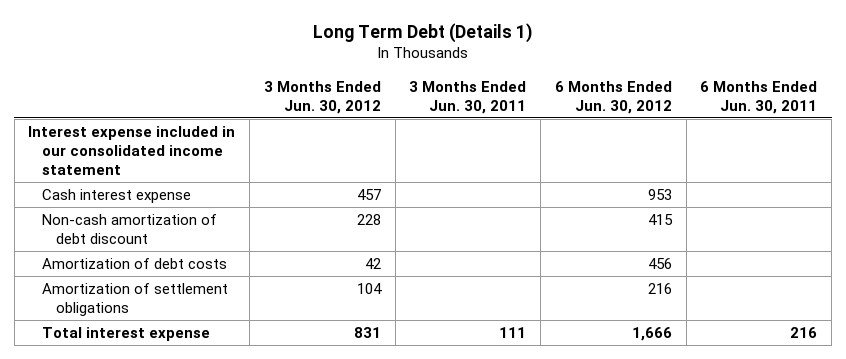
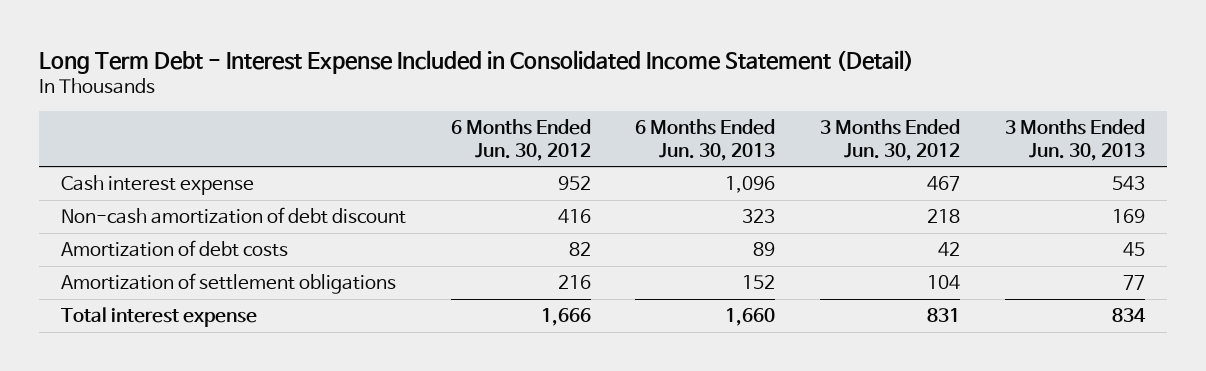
- Long Term Debt (Details 1)
+ Long Term Debt - Interest Expense Included in Consolidated Income Statement (Detail)
- | 3 Months Ended Jun. 30, 2012 | 3 Months Ended Jun. 30, 2011 | 6 Months Ended Jun. 30, 2012 | 6 Months Ended Jun. 30, 2011
+ | 6 Months Ended Jun. 30, 2012 | 6 Months Ended Jun. 30, 2013 | 3 Months Ended Jun. 30, 2012 | 3 Months Ended Jun. 30, 2013
- Interest expense included in our consolidated income statement
- Cash interest expense | 457 | | 953 |
- Non-cash amortization of debt discount | 228 | | 415 |
- Amortization of debt costs | 42 | | 456 |
+ Cash interest expense | 952 | 1,096 | 467 | 543
+ Non-cash amortization of debt discount | 416 | 323 | 218 | 169
+ Amortization of debt costs | 82 | 89 | 42 | 45

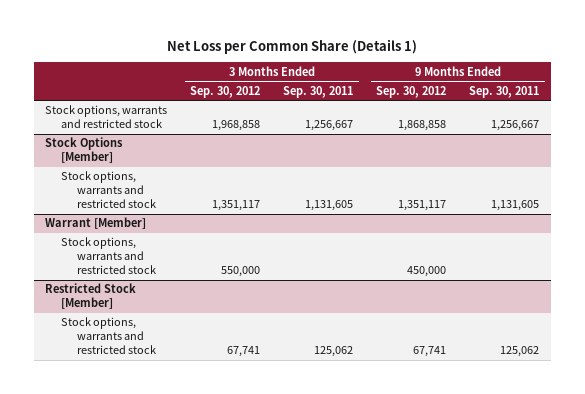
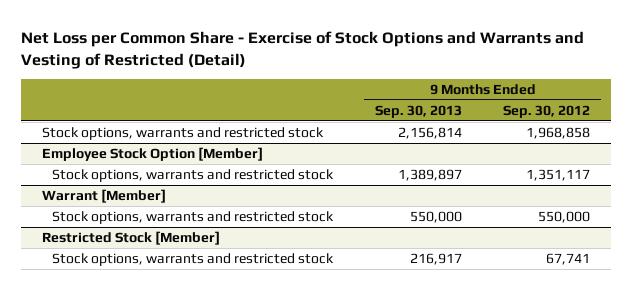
- Net Loss per Common Share (Details 1)
+ Net Loss per Common Share - Exercise of Stock Options and Warrants and Vesting of Restricted (Detail)
- | 3 Months Ended Sep. 30, 2012 | 3 Months Ended Sep. 30, 2011 | 9 Months Ended Sep. 30, 2012 | 9 Months Ended Sep. 30, 2011
+ | 9 Months Ended Sep. 30, 2013 | 9 Months Ended Sep. 30, 2012
- Stock options, warrants and restricted stock | 1,968,858 | 1,256,667 | 1,868,858 | 1,256,667
- Stock Options [Member]
+ Stock options, warrants and restricted stock | 2,156,814 | 1,968,858
+ Employee Stock Option [Member]
@ Warrant [Member]
- Stock options, warrants and restricted stock | 550,000 | | 450,000 |
+ Stock options, warrants and restricted stock | 550,000 | 550,000

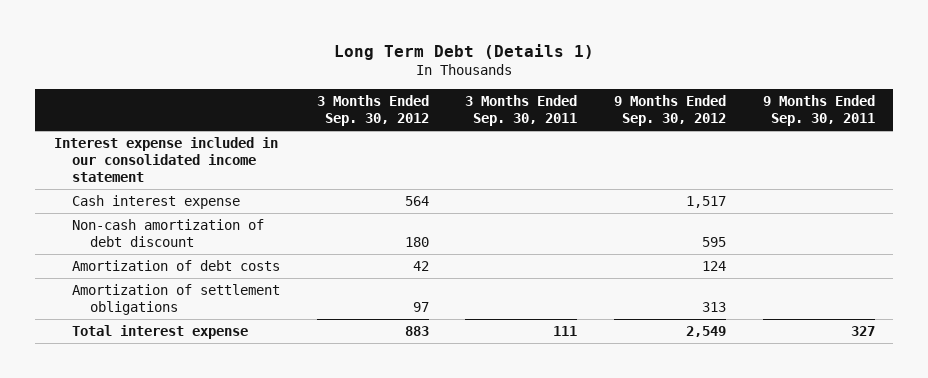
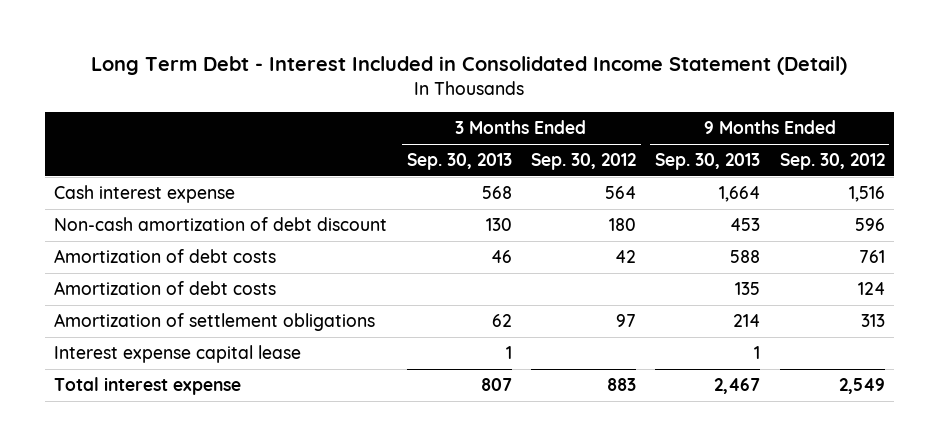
- Long Term Debt (Details 1)
+ Long Term Debt - Interest Included in Consolidated Income Statement (Detail)
- | 3 Months Ended Sep. 30, 2012 | 3 Months Ended Sep. 30, 2011 | 9 Months Ended Sep. 30, 2012 | 9 Months Ended Sep. 30, 2011
+ | 3 Months Ended Sep. 30, 2013 | 3 Months Ended Sep. 30, 2012 | 9 Months Ended Sep. 30, 2013 | 9 Months Ended Sep. 30, 2012
- Interest expense included in our consolidated income statement
- Cash interest expense | 564 | | 1,517 |
- Non-cash amortization of debt discount | 180 | | 595 |
- Amortization of debt costs | 42 | | 124 |
+ Cash interest expense | 568 | 564 | 1,664 | 1,516
+ Non-cash amortization of debt discount | 130 | 180 | 453 | 596
+ Amortization of debt costs | 46 | 42 | 588 | 761
+ Amortization of debt costs | | | 135 | 124
+ Interest expense capital lease | 1 | | 1 |

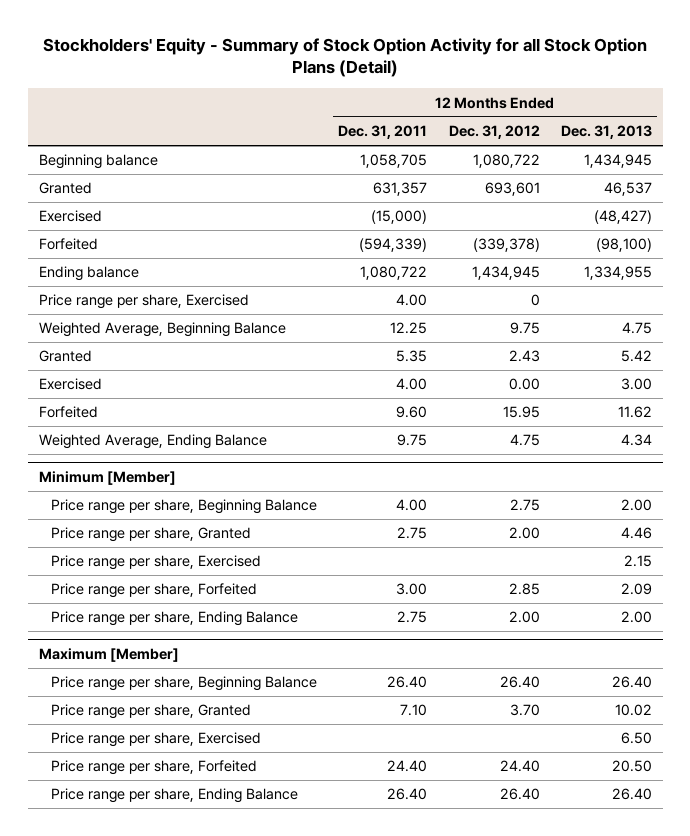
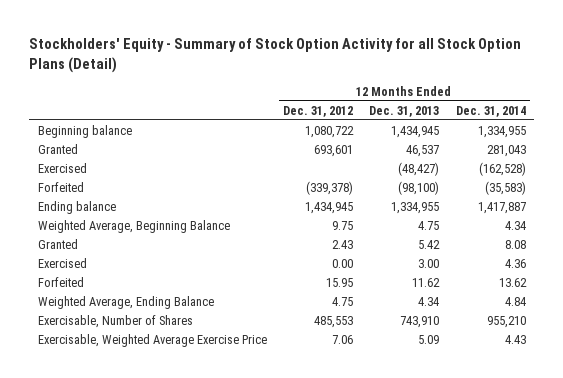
- | 12 Months Ended Dec. 31, 2011 | 12 Months Ended Dec. 31, 2012 | 12 Months Ended Dec. 31, 2013
+ | 12 Months Ended Dec. 31, 2012 | 12 Months Ended Dec. 31, 2013 | 12 Months Ended Dec. 31, 2014
- Price range per share, Exercised | 4.00 | 0 |
- Minimum [Member]
- Price range per share, Beginning Balance | 4.00 | 2.75 | 2.00
- Price range per share, Granted | 2.75 | 2.00 | 4.46
- Price range per share, Exercised | | | 2.15
- Price range per share, Forfeited | 3.00 | 2.85 | 2.09
- Price range per share, Ending Balance | 2.75 | 2.00 | 2.00
- Maximum [Member]
- Price range per share, Beginning Balance | 26.40 | 26.40 | 26.40
- Price range per share, Granted | 7.10 | 3.70 | 10.02
- Price range per share, Exercised | | | 6.50
- Price range per share, Forfeited | 24.40 | 24.40 | 20.50
- Price range per share, Ending Balance | 26.40 | 26.40 | 26.40
+ Exercisable, Number of Shares | 485,553 | 743,910 | 955,210
+ Exercisable, Weighted Average Exercise Price | 7.06 | 5.09 | 4.43

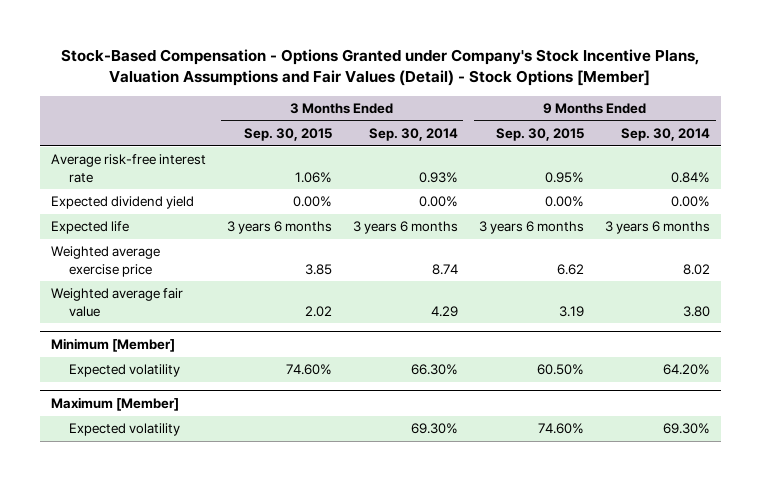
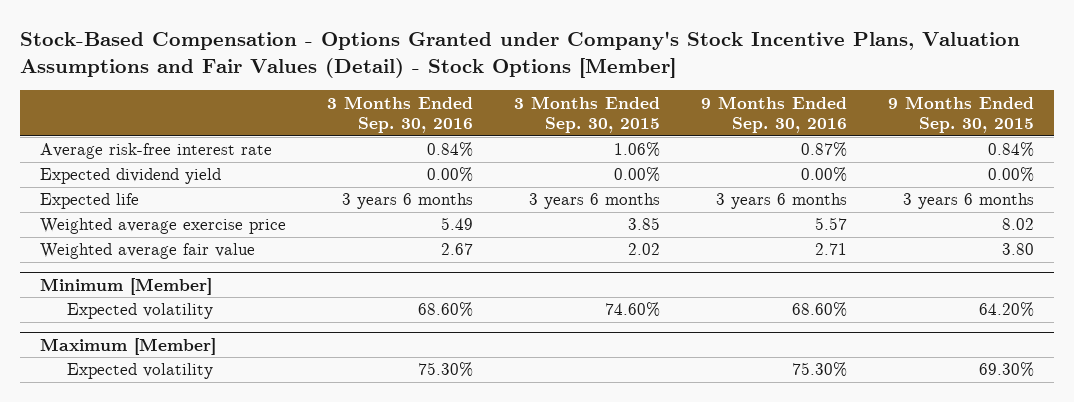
- | 3 Months Ended Sep. 30, 2015 | 3 Months Ended Sep. 30, 2014 | 9 Months Ended Sep. 30, 2015 | 9 Months Ended Sep. 30, 2014
+ | 3 Months Ended Sep. 30, 2016 | 3 Months Ended Sep. 30, 2015 | 9 Months Ended Sep. 30, 2016 | 9 Months Ended Sep. 30, 2015
- Average risk-free interest rate | 1.06% | 0.93% | 0.95% | 0.84%
+ Average risk-free interest rate | 0.84% | 1.06% | 0.87% | 0.84%
- Weighted average exercise price | 3.85 | 8.74 | 6.62 | 8.02
- Weighted average fair value | 2.02 | 4.29 | 3.19 | 3.80
+ Weighted average exercise price | 5.49 | 3.85 | 5.57 | 8.02
+ Weighted average fair value | 2.67 | 2.02 | 2.71 | 3.80
@ Minimum [Member]
- Expected volatility | 74.60% | 66.30% | 60.50% | 64.20%
+ Expected volatility | 68.60% | 74.60% | 68.60% | 64.20%
@ Maximum [Member]
- Expected volatility | | 69.30% | 74.60% | 69.30%
+ Expected volatility | 75.30% | | 75.30% | 69.30%

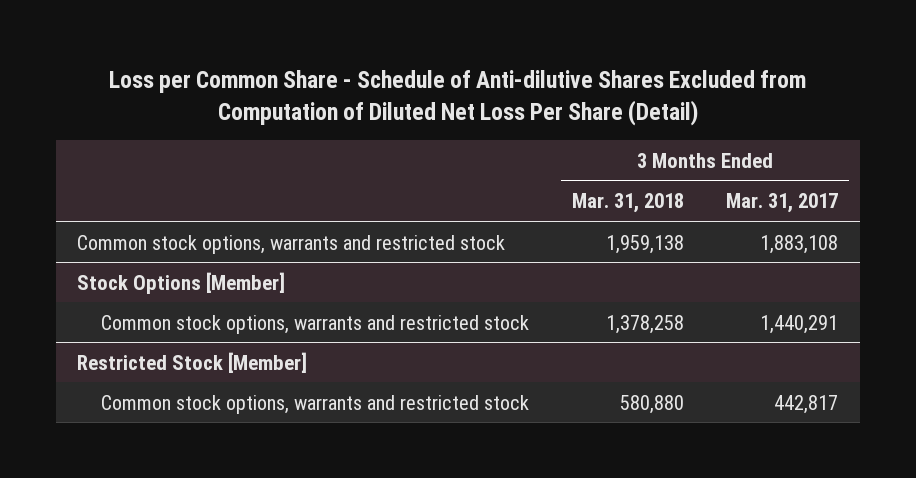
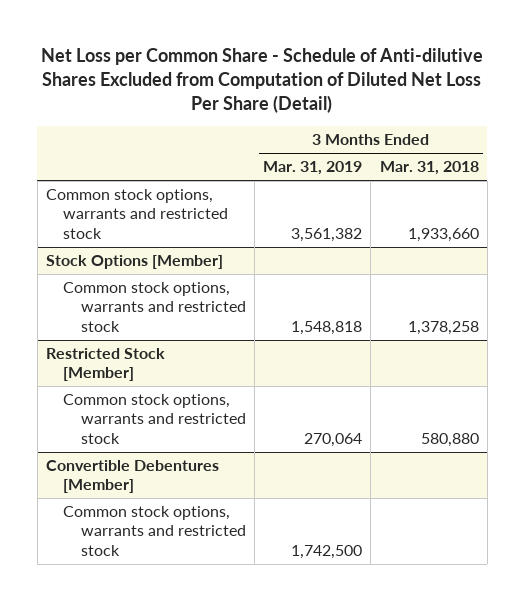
- Loss per Common Share - Schedule of Anti-dilutive Shares Excluded from Computation of Diluted Net Loss Per Share (Detail)
+ Net Loss per Common Share - Schedule of Anti-dilutive Shares Excluded from Computation of Diluted Net Loss Per Share (Detail)
- | 3 Months Ended Mar. 31, 2018 | 3 Months Ended Mar. 31, 2017
+ | 3 Months Ended Mar. 31, 2019 | 3 Months Ended Mar. 31, 2018
- Common stock options, warrants and restricted stock | 1,959,138 | 1,883,108
+ Common stock options, warrants and restricted stock | 3,561,382 | 1,933,660
+ Convertible Debentures [Member]
+ Common stock options, warrants and restricted stock | 1,742,500 |

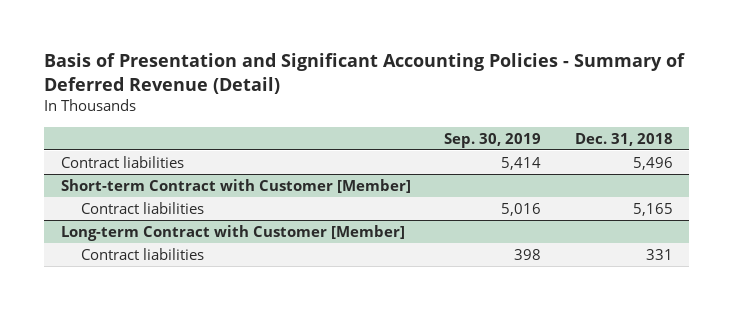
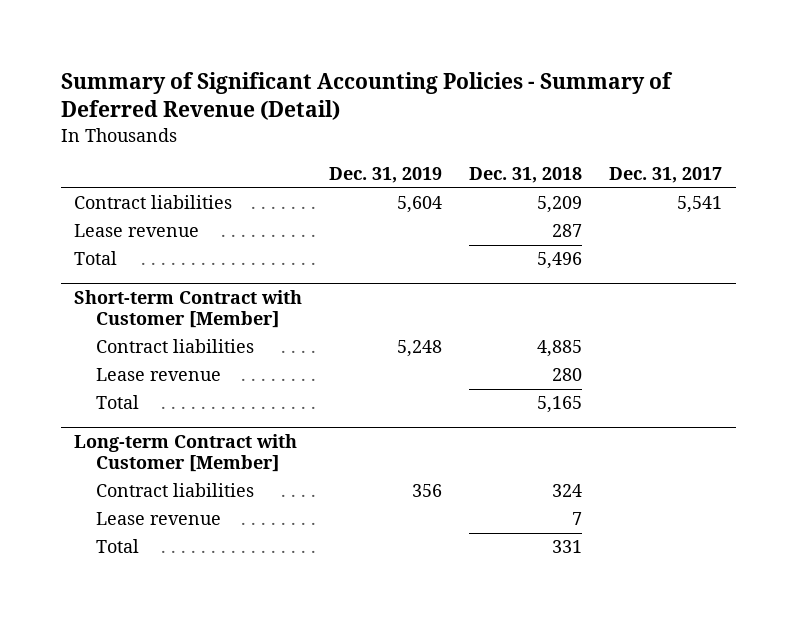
- Basis of Presentation and Significant Accounting Policies - Summary of Deferred Revenue (Detail)
+ Summary of Significant Accounting Policies - Summary of Deferred Revenue (Detail)
- | Sep. 30, 2019 | Dec. 31, 2018
+ | Dec. 31, 2019 | Dec. 31, 2018 | Dec. 31, 2017
- Contract liabilities | 5,414 | 5,496
+ Contract liabilities | 5,604 | 5,209 | 5,541
+ Lease revenue | | 287 |
+ Total | | 5,496 |
@ Short-term Contract with Customer [Member]
- Contract liabilities | 5,016 | 5,165
+ Contract liabilities | 5,248 | 4,885 |
+ Lease revenue | | 280 |
+ Total | | 5,165 |
@ Long-term Contract with Customer [Member]
- Contract liabilities | 398 | 331
+ Contract liabilities | 356 | 324 |
+ Lease revenue | | 7 |
+ Total | | 331 |

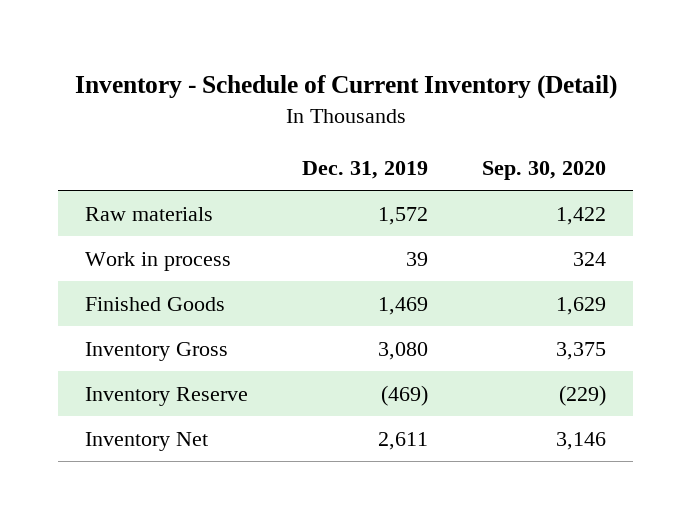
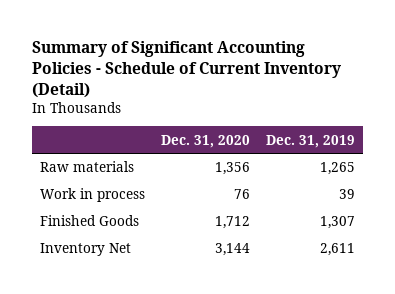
- Inventory - Schedule of Current Inventory (Detail)
+ Summary of Significant Accounting Policies - Schedule of Current Inventory (Detail)
- | Dec. 31, 2019 | Sep. 30, 2020
+ | Dec. 31, 2020 | Dec. 31, 2019
- Raw materials | 1,572 | 1,422
+ Raw materials | 1,356 | 1,265
- Finished Goods | 1,469 | 1,629
- Inventory Gross | 3,080 | 3,375
- Inventory Reserve | (469) | (229)
+ Finished Goods | 1,712 | 1,307

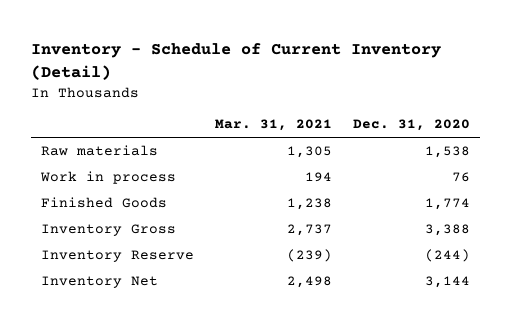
- Summary of Significant Accounting Policies - Schedule of Current Inventory (Detail)
+ Inventory - Schedule of Current Inventory (Detail)
- | Dec. 31, 2020 | Dec. 31, 2019
+ | Mar. 31, 2021 | Dec. 31, 2020
- Raw materials | 1,356 | 1,265
+ Raw materials | 1,305 | 1,538
- Finished Goods | 1,712 | 1,307
+ Finished Goods | 1,238 | 1,774
+ Inventory Gross | 2,737 | 3,388
+ Inventory Reserve | (239) | (244)

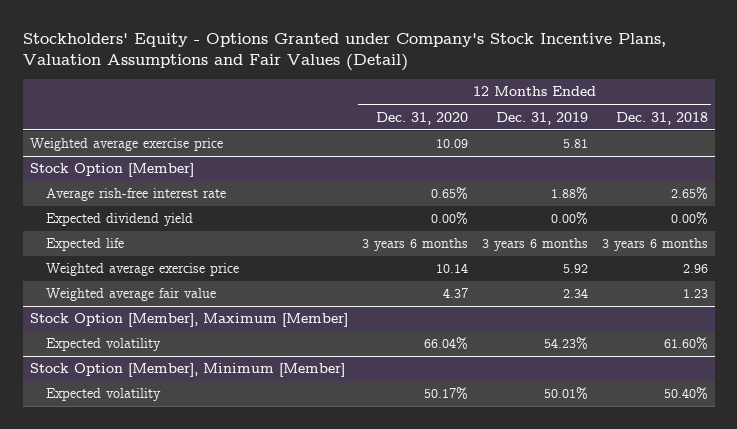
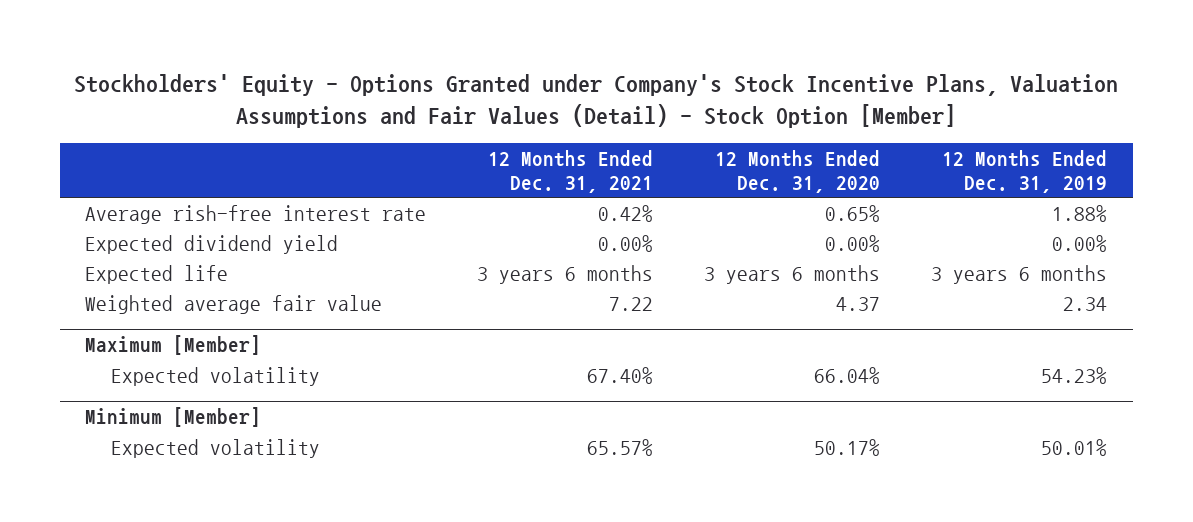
- Stockholders' Equity - Options Granted under Company's Stock Incentive Plans, Valuation Assumptions and Fair Values (Detail)
+ Stockholders' Equity - Options Granted under Company's Stock Incentive Plans, Valuation Assumptions and Fair Values (Detail) - Stock Option [Member]
- | 12 Months Ended Dec. 31, 2020 | 12 Months Ended Dec. 31, 2019 | 12 Months Ended Dec. 31, 2018
+ | 12 Months Ended Dec. 31, 2021 | 12 Months Ended Dec. 31, 2020 | 12 Months Ended Dec. 31, 2019
- Weighted average exercise price | 10.09 | 5.81 |
- Stock Option [Member]
- Weighted average exercise price | 10.14 | 5.92 | 2.96
- Stock Option [Member], Maximum [Member]
+ Maximum [Member]
- Stock Option [Member], Minimum [Member]
+ Minimum [Member]

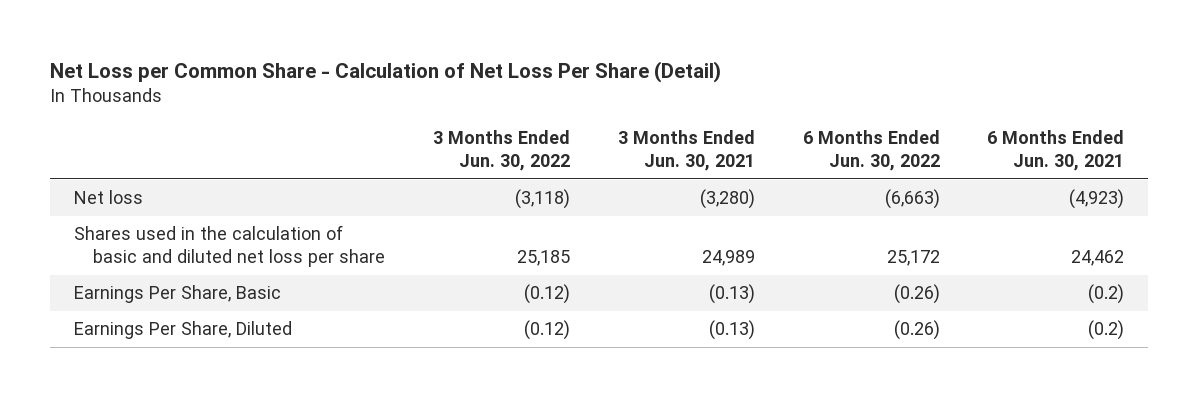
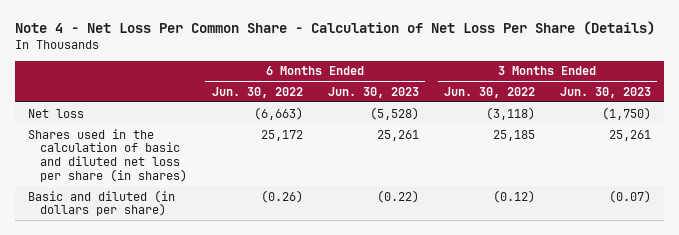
- Net Loss per Common Share - Calculation of Net Loss Per Share (Detail)
+ Note 4 - Net Loss Per Common Share - Calculation of Net Loss Per Share (Details)
- | 3 Months Ended Jun. 30, 2022 | 3 Months Ended Jun. 30, 2021 | 6 Months Ended Jun. 30, 2022 | 6 Months Ended Jun. 30, 2021
+ | 6 Months Ended Jun. 30, 2022 | 6 Months Ended Jun. 30, 2023 | 3 Months Ended Jun. 30, 2022 | 3 Months Ended Jun. 30, 2023
- Shares used in the calculation of basic and diluted net loss per share | 25,185 | 24,989 | 25,172 | 24,462
- Earnings Per Share, Basic | (0.12) | (0.13) | (0.26) | (0.2)
- Earnings Per Share, Diluted | (0.12) | (0.13) | (0.26) | (0.2)
+ Shares used in the calculation of basic and diluted net loss per share (in shares) | 25,172 | 25,261 | 25,185 | 25,261
+ Basic and diluted (in dollars per share) | (0.26) | (0.22) | (0.12) | (0.07)

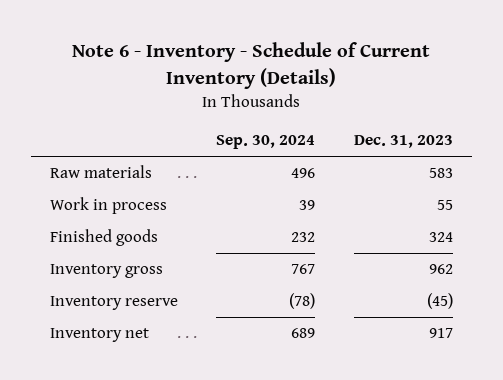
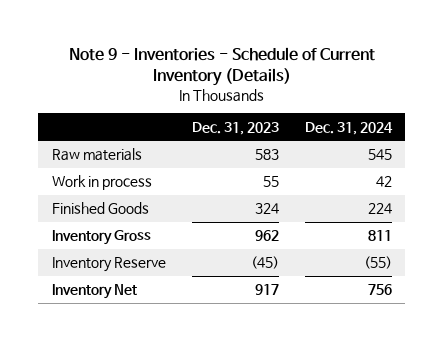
- Note 6 - Inventory - Schedule of Current Inventory (Details)
+ Note 9 - Inventories - Schedule of Current Inventory (Details)
- | Sep. 30, 2024 | Dec. 31, 2023
+ | Dec. 31, 2023 | Dec. 31, 2024
- Finished goods | 232 | 324
- Inventory gross | 767 | 962
- Inventory reserve | (78) | (45)
- Inventory net | 689 | 917
+ Finished Goods | 324 | 224
+ Inventory Gross | 962 | 811
+ Inventory Reserve | (45) | (55)
+ Inventory Net | 917 | 756

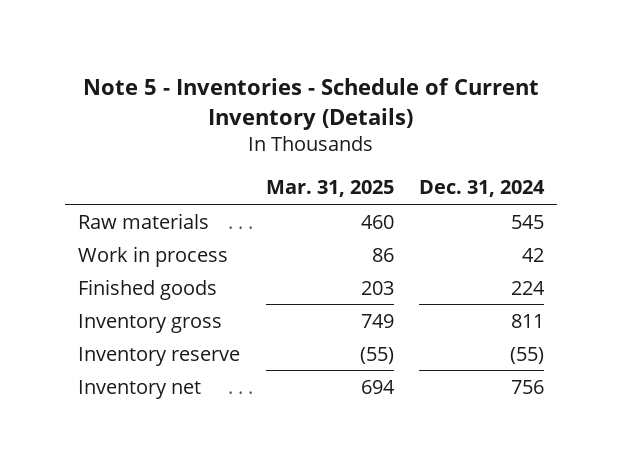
- Note 9 - Inventories - Schedule of Current Inventory (Details)
+ Note 5 - Inventories - Schedule of Current Inventory (Details)
- | Dec. 31, 2023 | Dec. 31, 2024
+ | Mar. 31, 2025 | Dec. 31, 2024
- Finished Goods | 324 | 224
- Inventory Gross | 962 | 811
- Inventory Reserve | (45) | (55)
- Inventory Net | 917 | 756
+ Finished goods | 203 | 224
+ Inventory gross | 749 | 811
+ Inventory reserve | (55) | (55)
+ Inventory net | 694 | 756

